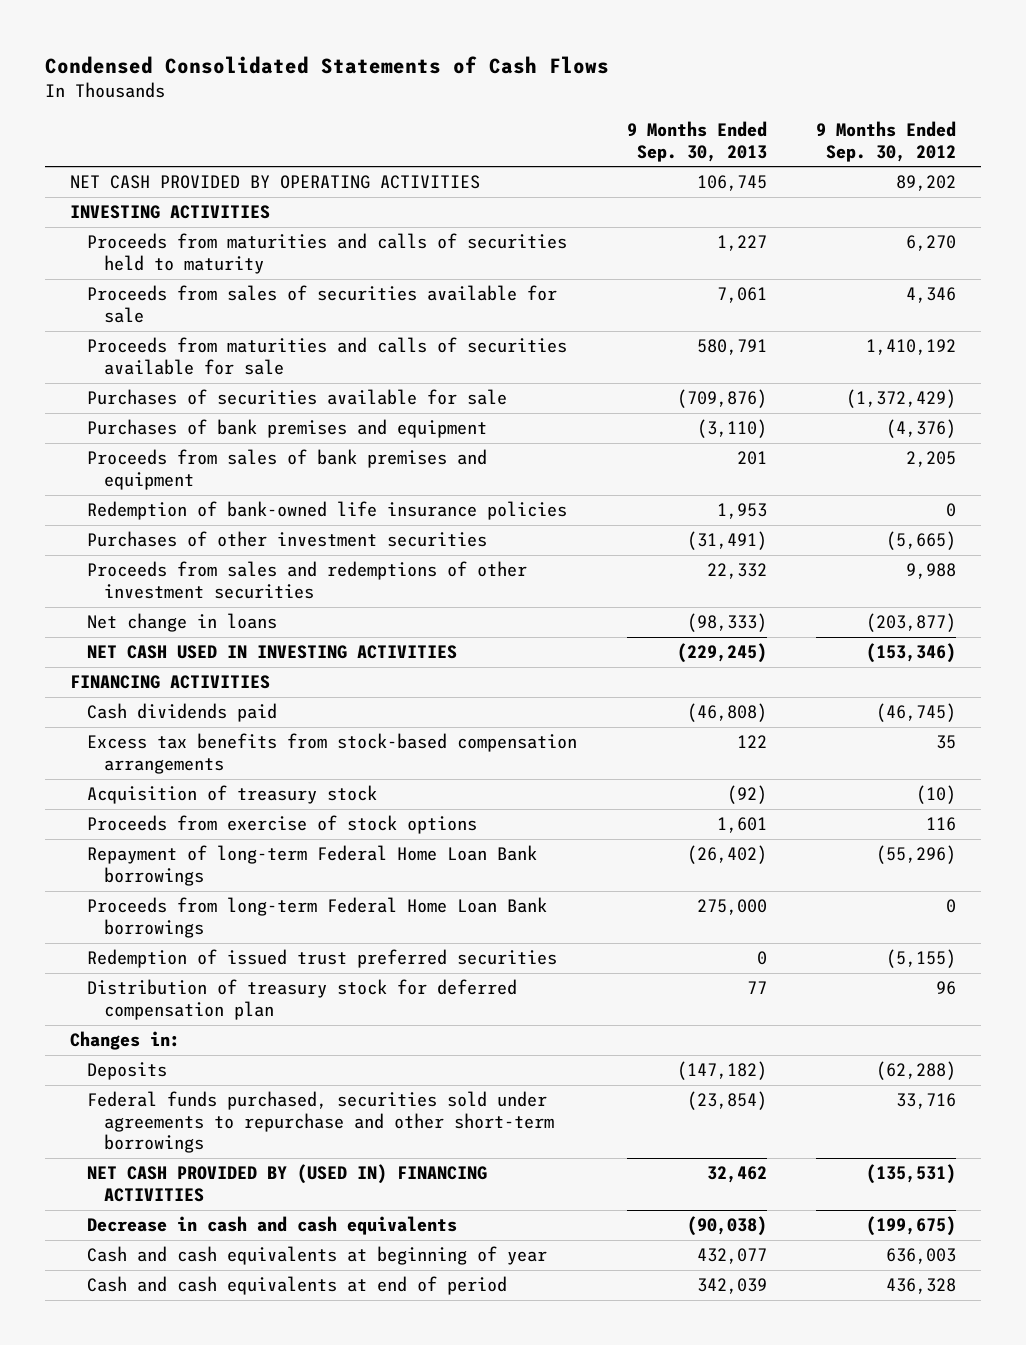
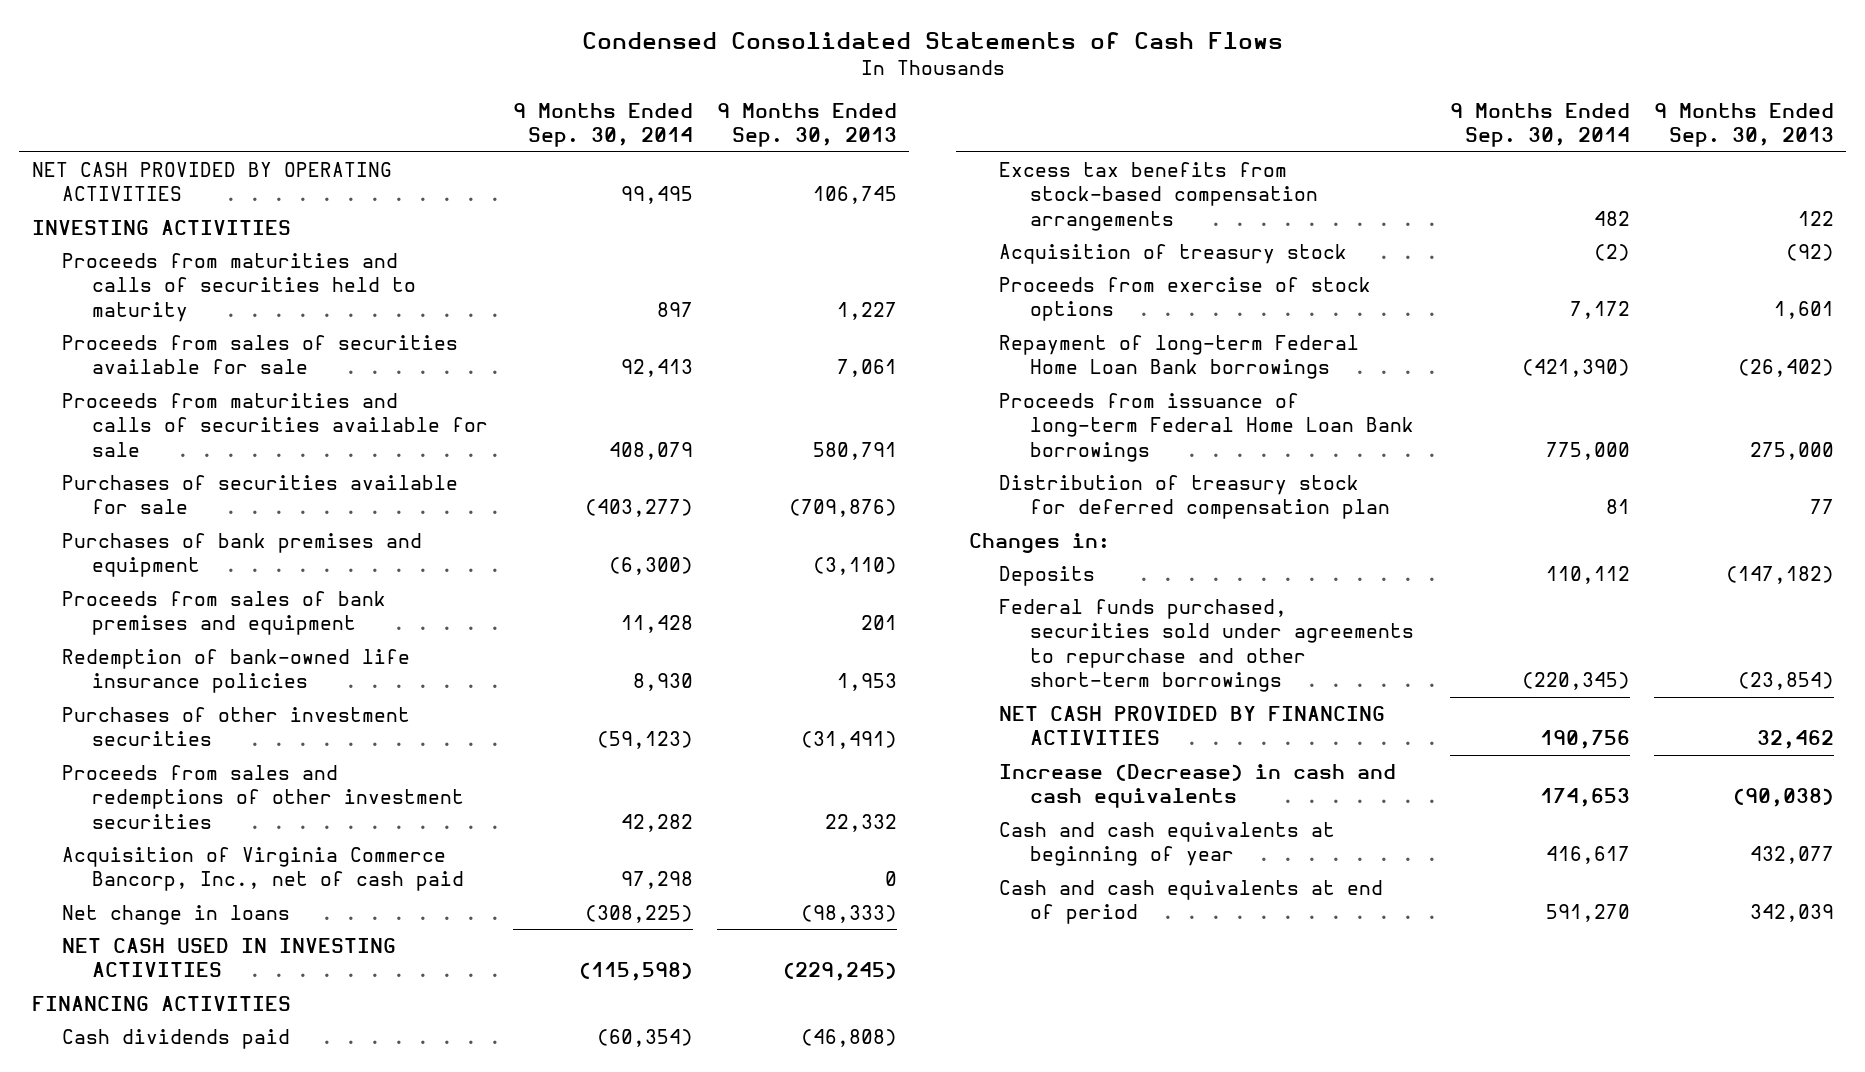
- | 9 Months Ended Sep. 30, 2013 | 9 Months Ended Sep. 30, 2012
+ | 9 Months Ended Sep. 30, 2014 | 9 Months Ended Sep. 30, 2013
+ Acquisition of Virginia Commerce Bancorp, Inc., net of cash paid | 97,298 | 0
- Proceeds from long-term Federal Home Loan Bank borrowings | 275,000 | 0
- Redemption of issued trust preferred securities | 0 | (5,155)
+ Proceeds from issuance of long-term Federal Home Loan Bank borrowings | 775,000 | 275,000
- NET CASH PROVIDED BY (USED IN) FINANCING ACTIVITIES | 32,462 | (135,531)
- Decrease in cash and cash equivalents | (90,038) | (199,675)
+ NET CASH PROVIDED BY FINANCING ACTIVITIES | 190,756 | 32,462
+ Increase (Decrease) in cash and cash equivalents | 174,653 | (90,038)

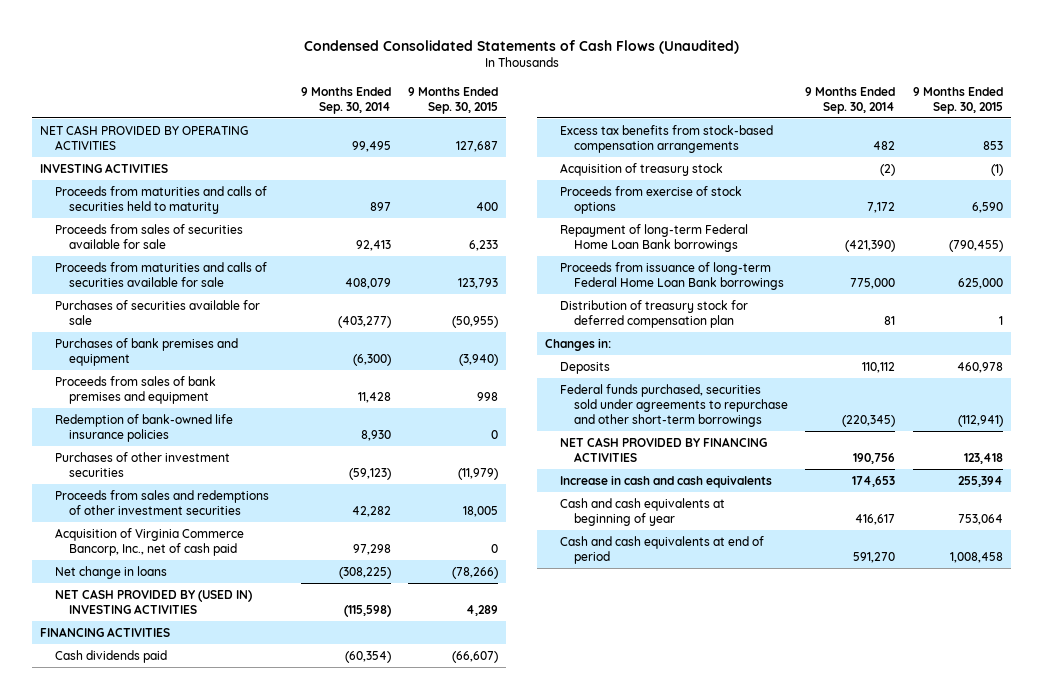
- Condensed Consolidated Statements of Cash Flows
+ Condensed Consolidated Statements of Cash Flows (Unaudited)
- | 9 Months Ended Sep. 30, 2014 | 9 Months Ended Sep. 30, 2013
+ | 9 Months Ended Sep. 30, 2014 | 9 Months Ended Sep. 30, 2015
- NET CASH USED IN INVESTING ACTIVITIES | (115,598) | (229,245)
+ NET CASH PROVIDED BY (USED IN) INVESTING ACTIVITIES | (115,598) | 4,289
- Increase (Decrease) in cash and cash equivalents | 174,653 | (90,038)
+ Increase in cash and cash equivalents | 174,653 | 255,394

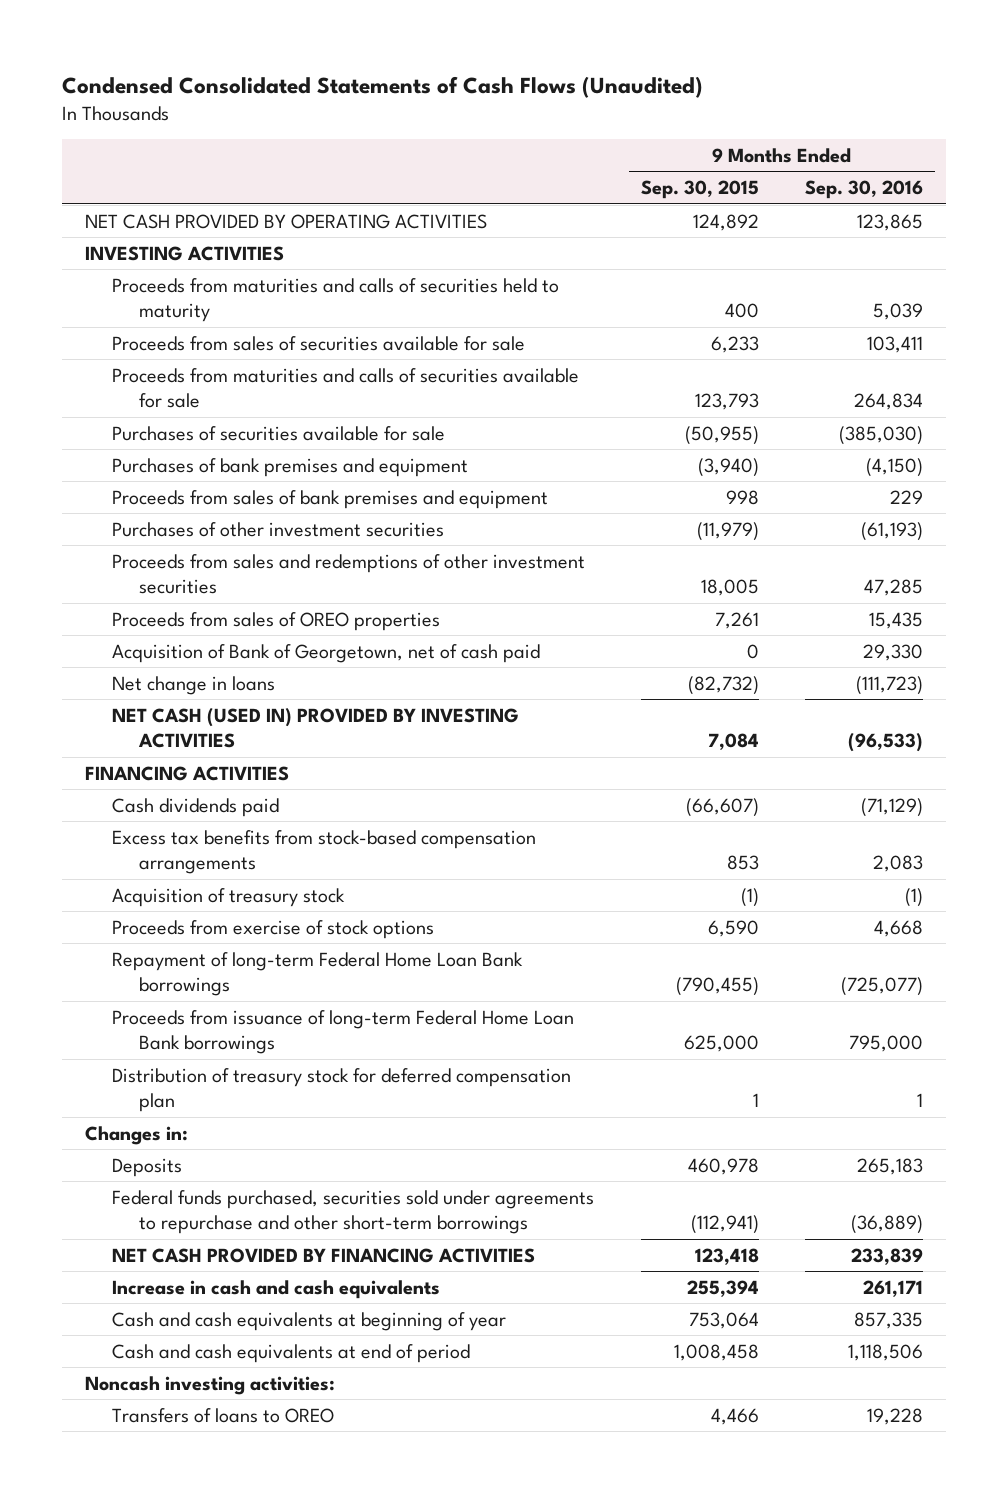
- | 9 Months Ended Sep. 30, 2014 | 9 Months Ended Sep. 30, 2015
+ | 9 Months Ended Sep. 30, 2015 | 9 Months Ended Sep. 30, 2016
- NET CASH PROVIDED BY OPERATING ACTIVITIES | 99,495 | 127,687
+ NET CASH PROVIDED BY OPERATING ACTIVITIES | 124,892 | 123,865
- Redemption of bank-owned life insurance policies | 8,930 | 0
- Acquisition of Virginia Commerce Bancorp, Inc., net of cash paid | 97,298 | 0
- Net change in loans | (308,225) | (78,266)
- NET CASH PROVIDED BY (USED IN) INVESTING ACTIVITIES | (115,598) | 4,289
+ Proceeds from sales of OREO properties | 7,261 | 15,435
+ Acquisition of Bank of Georgetown, net of cash paid | 0 | 29,330
+ Net change in loans | (82,732) | (111,723)
+ NET CASH (USED IN) PROVIDED BY INVESTING ACTIVITIES | 7,084 | (96,533)
+ Noncash investing activities:
+ Transfers of loans to OREO | 4,466 | 19,228

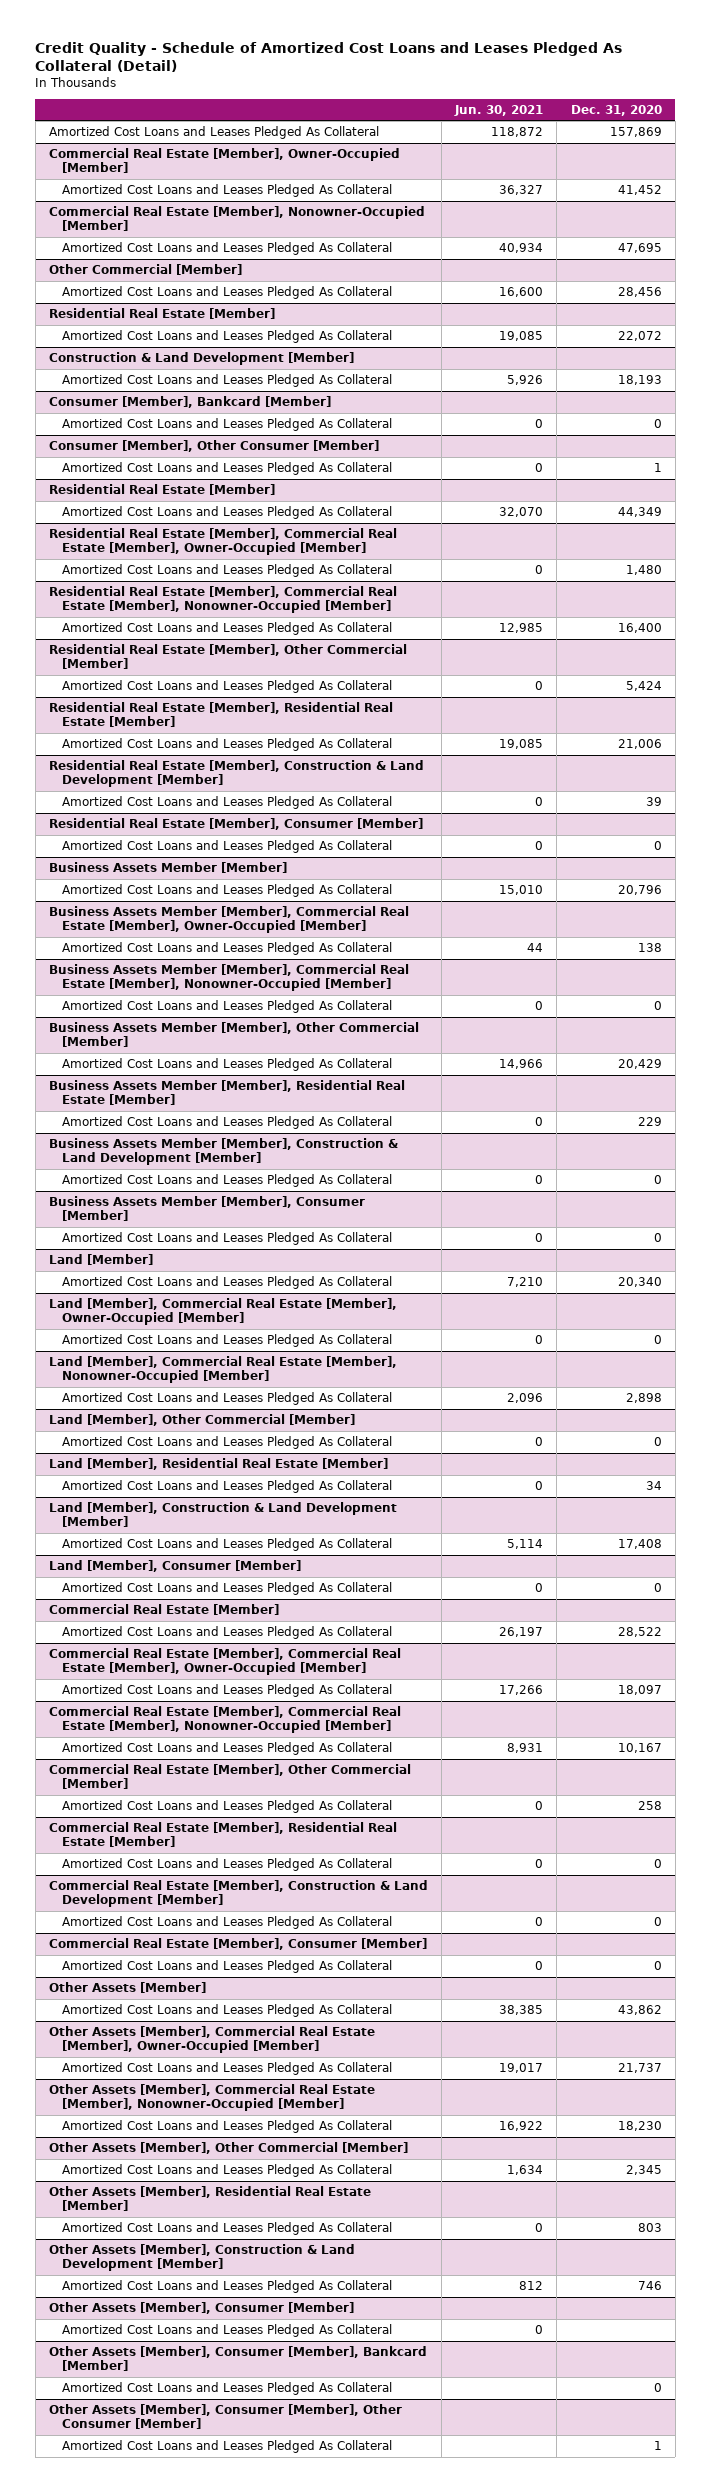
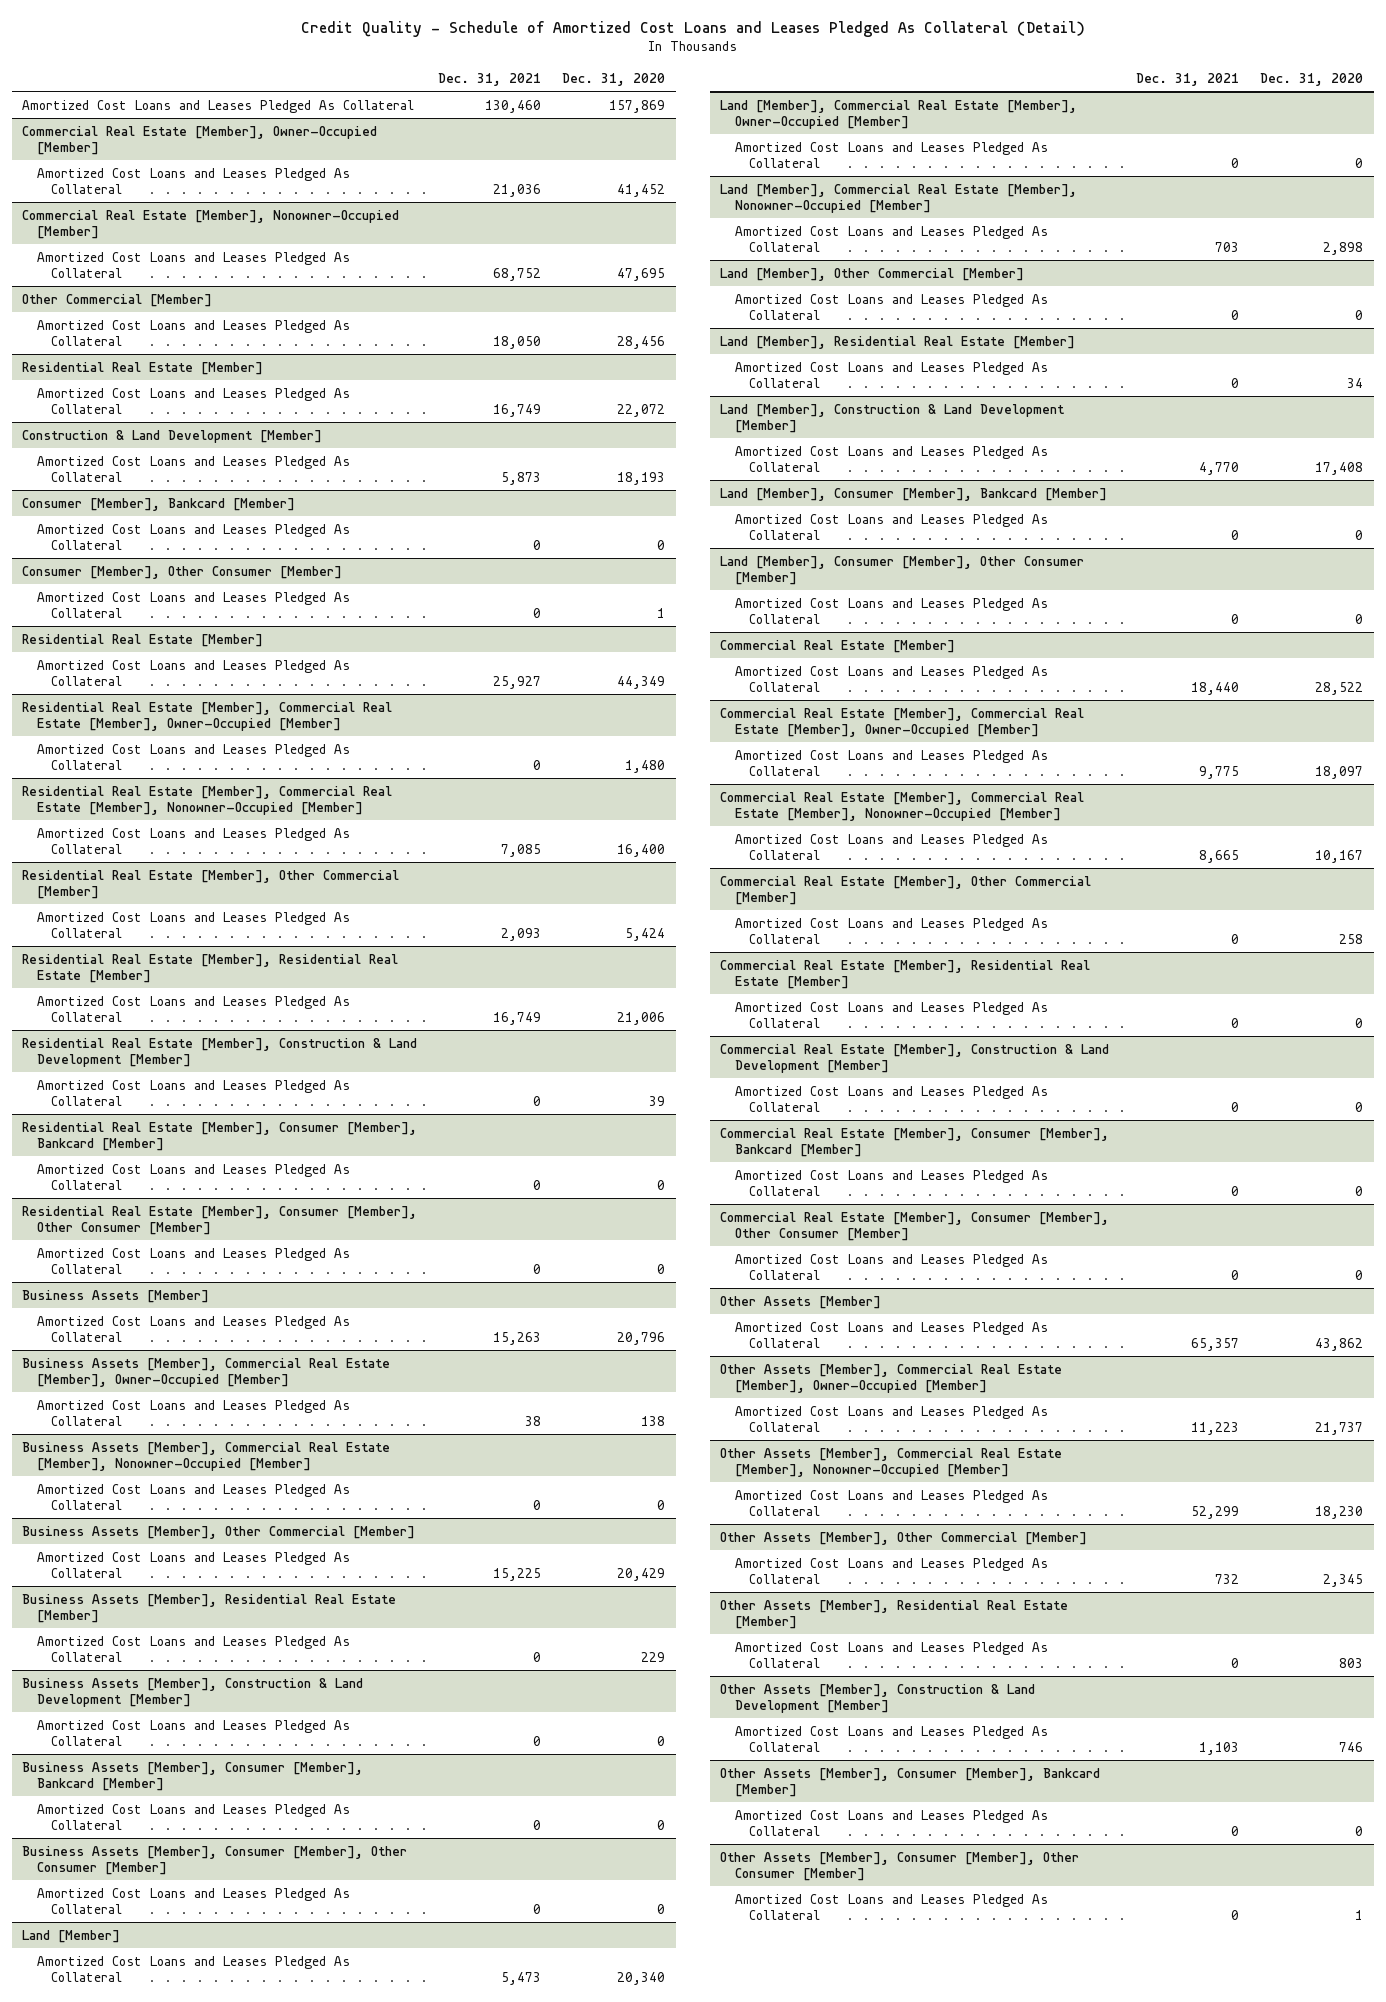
- | Jun. 30, 2021 | Dec. 31, 2020
+ | Dec. 31, 2021 | Dec. 31, 2020
- Residential Real Estate [Member], Consumer [Member]
+ Residential Real Estate [Member], Consumer [Member], Bankcard [Member]
- Business Assets Member [Member]
+ Residential Real Estate [Member], Consumer [Member], Other Consumer [Member]
+ Amortized Cost Loans and Leases Pledged As Collateral | 0 | 0
+ Business Assets [Member]
- Business Assets Member [Member], Commercial Real Estate [Member], Owner-Occupied [Member]
+ Business Assets [Member], Commercial Real Estate [Member], Owner-Occupied [Member]
- Business Assets Member [Member], Commercial Real Estate [Member], Nonowner-Occupied [Member]
+ Business Assets [Member], Commercial Real Estate [Member], Nonowner-Occupied [Member]
- Business Assets Member [Member], Other Commercial [Member]
+ Business Assets [Member], Other Commercial [Member]
- Business Assets Member [Member], Residential Real Estate [Member]
+ Business Assets [Member], Residential Real Estate [Member]
- Business Assets Member [Member], Construction & Land Development [Member]
+ Business Assets [Member], Construction & Land Development [Member]
- Business Assets Member [Member], Consumer [Member]
+ Business Assets [Member], Consumer [Member], Bankcard [Member]
+ Business Assets [Member], Consumer [Member], Other Consumer [Member]
+ Amortized Cost Loans and Leases Pledged As Collateral | 0 | 0
- Land [Member], Consumer [Member]
+ Land [Member], Consumer [Member], Bankcard [Member]
+ Land [Member], Consumer [Member], Other Consumer [Member]
+ Amortized Cost Loans and Leases Pledged As Collateral | 0 | 0
- Commercial Real Estate [Member], Consumer [Member]
+ Commercial Real Estate [Member], Consumer [Member], Bankcard [Member]
+ Commercial Real Estate [Member], Consumer [Member], Other Consumer [Member]
+ Amortized Cost Loans and Leases Pledged As Collateral | 0 | 0
- Other Assets [Member], Consumer [Member]
- Amortized Cost Loans and Leases Pledged As Collateral | 0 |

